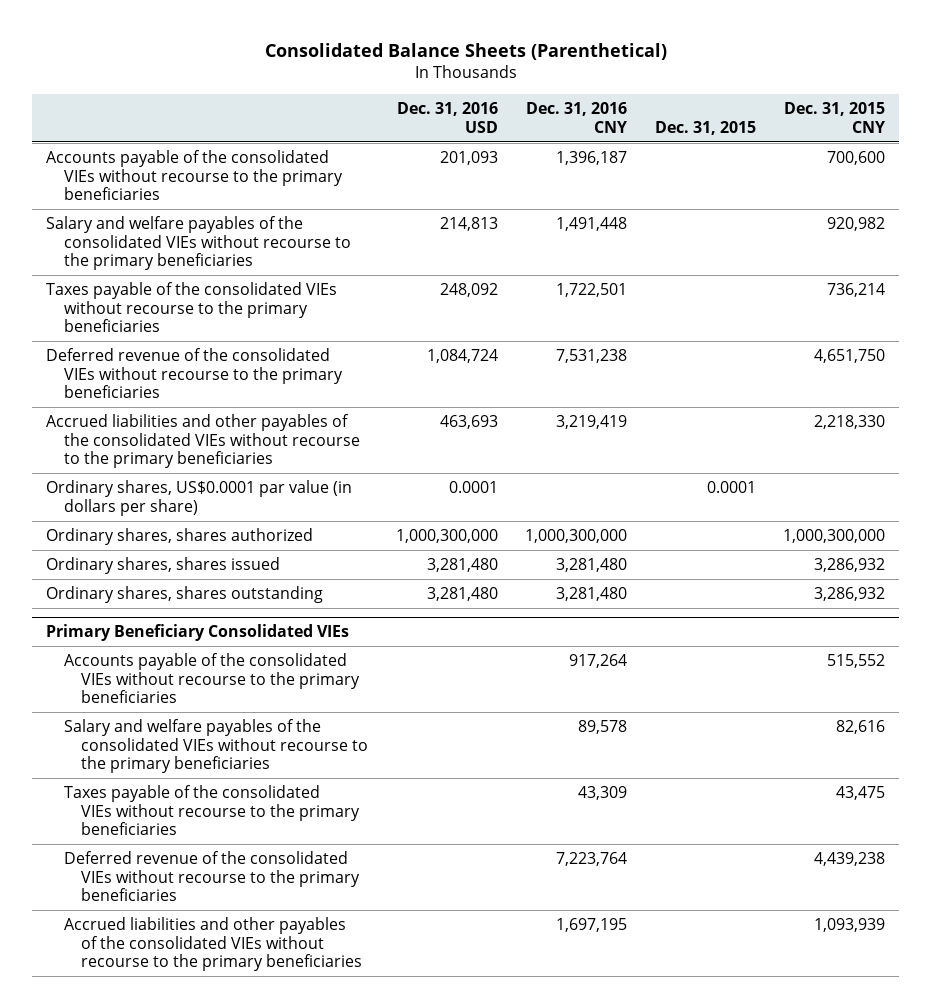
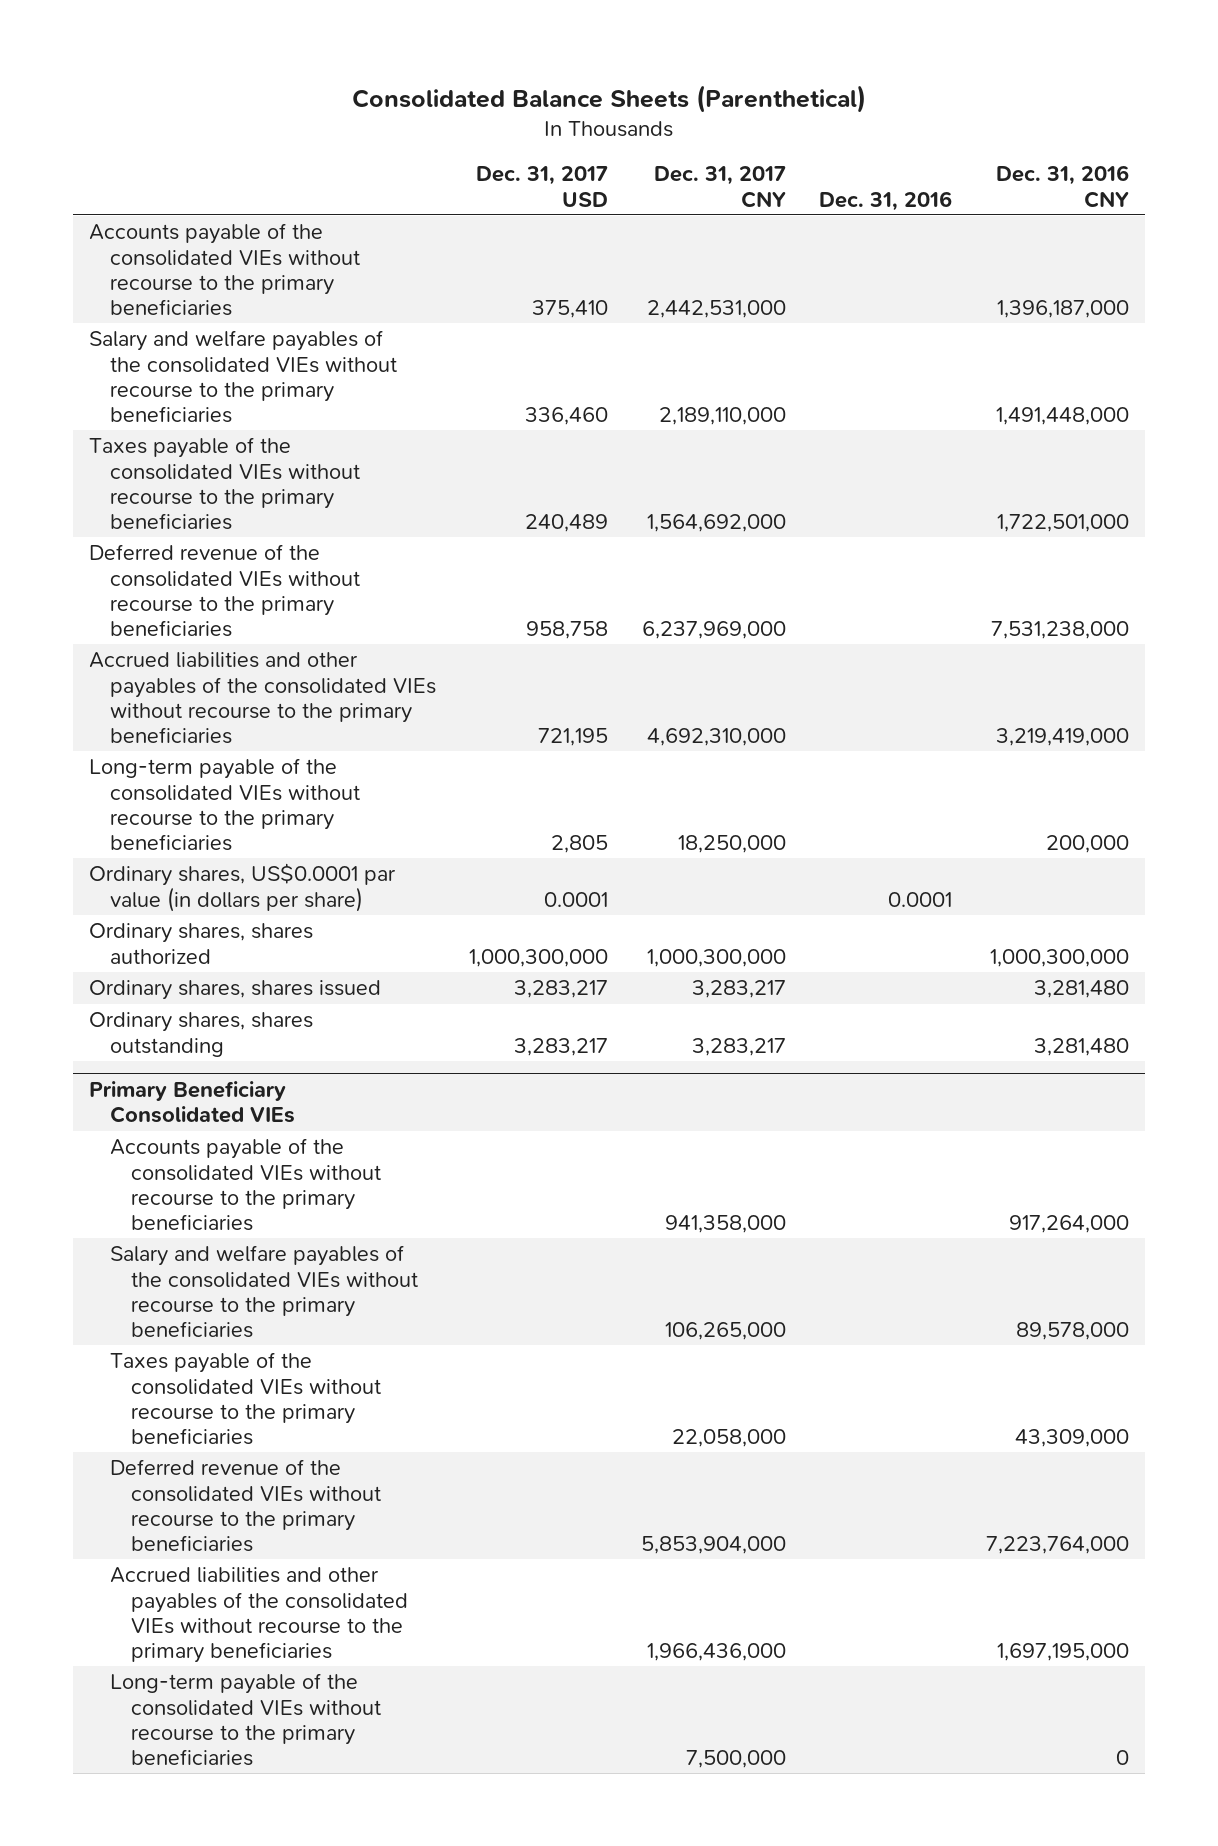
- | Dec. 31, 2016 USD | Dec. 31, 2016 CNY | Dec. 31, 2015 | Dec. 31, 2015 CNY
+ | Dec. 31, 2017 USD | Dec. 31, 2017 CNY | Dec. 31, 2016 | Dec. 31, 2016 CNY
- Accounts payable of the consolidated VIEs without recourse to the primary beneficiaries | 201,093 | 1,396,187 | | 700,600
- Salary and welfare payables of the consolidated VIEs without recourse to the primary beneficiaries | 214,813 | 1,491,448 | | 920,982
- Taxes payable of the consolidated VIEs without recourse to the primary beneficiaries | 248,092 | 1,722,501 | | 736,214
- Deferred revenue of the consolidated VIEs without recourse to the primary beneficiaries | 1,084,724 | 7,531,238 | | 4,651,750
- Accrued liabilities and other payables of the consolidated VIEs without recourse to the primary beneficiaries | 463,693 | 3,219,419 | | 2,218,330
+ Accounts payable of the consolidated VIEs without recourse to the primary beneficiaries | 375,410 | 2,442,531,000 | | 1,396,187,000
+ Salary and welfare payables of the consolidated VIEs without recourse to the primary beneficiaries | 336,460 | 2,189,110,000 | | 1,491,448,000
+ Taxes payable of the consolidated VIEs without recourse to the primary beneficiaries | 240,489 | 1,564,692,000 | | 1,722,501,000
+ Deferred revenue of the consolidated VIEs without recourse to the primary beneficiaries | 958,758 | 6,237,969,000 | | 7,531,238,000
+ Accrued liabilities and other payables of the consolidated VIEs without recourse to the primary beneficiaries | 721,195 | 4,692,310,000 | | 3,219,419,000
+ Long-term payable of the consolidated VIEs without recourse to the primary beneficiaries | 2,805 | 18,250,000 | | 200,000
@ Primary Beneficiary Consolidated VIEs
- Accounts payable of the consolidated VIEs without recourse to the primary beneficiaries | | 917,264 | | 515,552
- Salary and welfare payables of the consolidated VIEs without recourse to the primary beneficiaries | | 89,578 | | 82,616
- Taxes payable of the consolidated VIEs without recourse to the primary beneficiaries | | 43,309 | | 43,475
- Deferred revenue of the consolidated VIEs without recourse to the primary beneficiaries | | 7,223,764 | | 4,439,238
- Accrued liabilities and other payables of the consolidated VIEs without recourse to the primary beneficiaries | | 1,697,195 | | 1,093,939
+ Accounts payable of the consolidated VIEs without recourse to the primary beneficiaries | | 941,358,000 | | 917,264,000
+ Salary and welfare payables of the consolidated VIEs without recourse to the primary beneficiaries | | 106,265,000 | | 89,578,000
+ Taxes payable of the consolidated VIEs without recourse to the primary beneficiaries | | 22,058,000 | | 43,309,000
+ Deferred revenue of the consolidated VIEs without recourse to the primary beneficiaries | | 5,853,904,000 | | 7,223,764,000
+ Accrued liabilities and other payables of the consolidated VIEs without recourse to the primary beneficiaries | | 1,966,436,000 | | 1,697,195,000
+ Long-term payable of the consolidated VIEs without recourse to the primary beneficiaries | | 7,500,000 | | 0

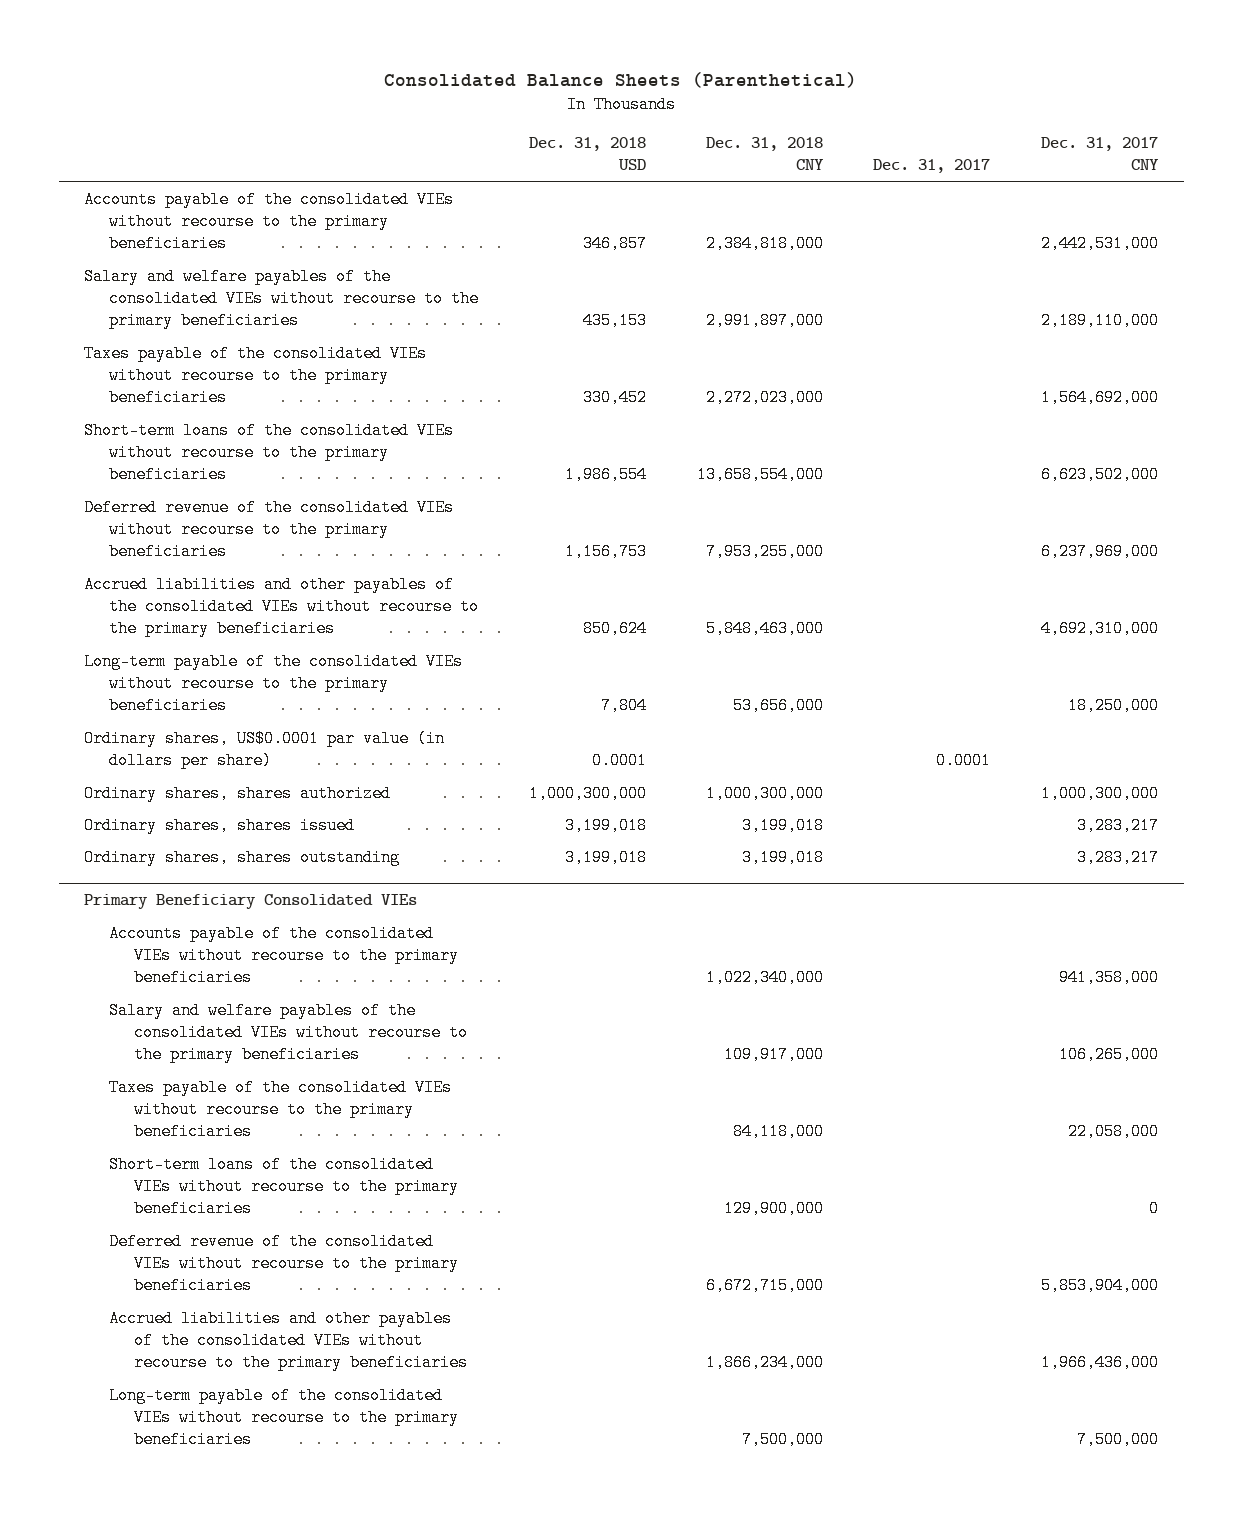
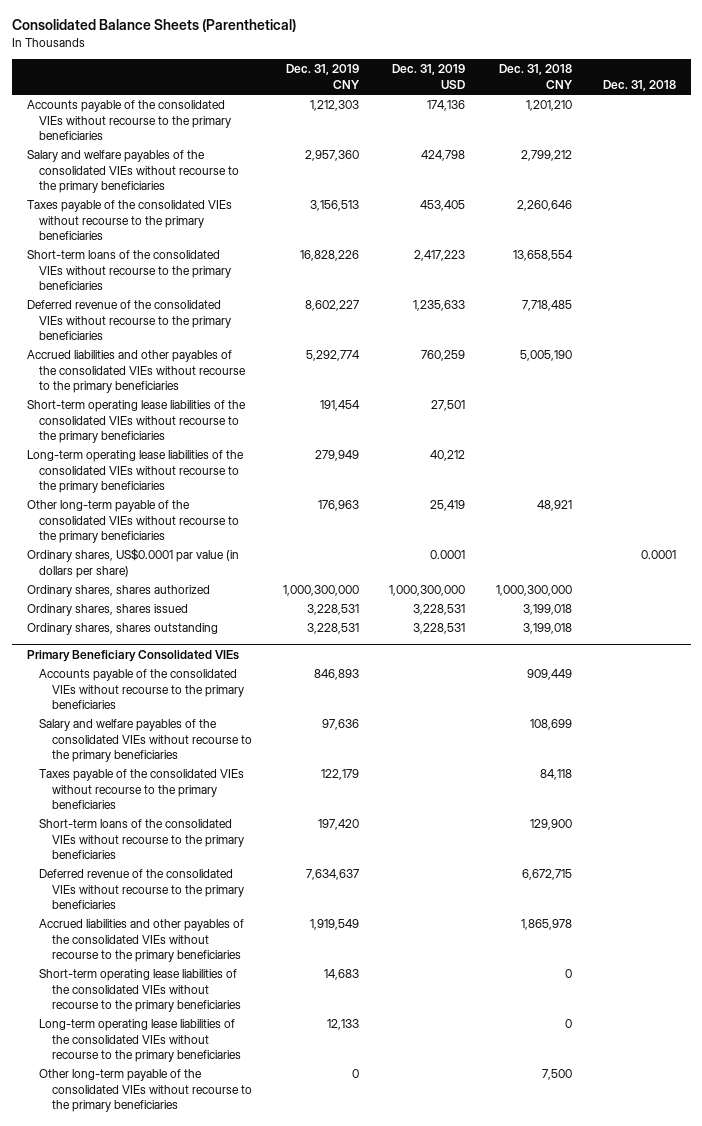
- | Dec. 31, 2018 USD | Dec. 31, 2018 CNY | Dec. 31, 2017 | Dec. 31, 2017 CNY
+ | Dec. 31, 2019 CNY | Dec. 31, 2019 USD | Dec. 31, 2018 CNY | Dec. 31, 2018
- Accounts payable of the consolidated VIEs without recourse to the primary beneficiaries | 346,857 | 2,384,818,000 | | 2,442,531,000
- Salary and welfare payables of the consolidated VIEs without recourse to the primary beneficiaries | 435,153 | 2,991,897,000 | | 2,189,110,000
- Taxes payable of the consolidated VIEs without recourse to the primary beneficiaries | 330,452 | 2,272,023,000 | | 1,564,692,000
- Short-term loans of the consolidated VIEs without recourse to the primary beneficiaries | 1,986,554 | 13,658,554,000 | | 6,623,502,000
- Deferred revenue of the consolidated VIEs without recourse to the primary beneficiaries | 1,156,753 | 7,953,255,000 | | 6,237,969,000
- Accrued liabilities and other payables of the consolidated VIEs without recourse to the primary beneficiaries | 850,624 | 5,848,463,000 | | 4,692,310,000
- Long-term payable of the consolidated VIEs without recourse to the primary beneficiaries | 7,804 | 53,656,000 | | 18,250,000
+ Accounts payable of the consolidated VIEs without recourse to the primary beneficiaries | 1,212,303 | 174,136 | 1,201,210 |
+ Salary and welfare payables of the consolidated VIEs without recourse to the primary beneficiaries | 2,957,360 | 424,798 | 2,799,212 |
+ Taxes payable of the consolidated VIEs without recourse to the primary beneficiaries | 3,156,513 | 453,405 | 2,260,646 |
+ Short-term loans of the consolidated VIEs without recourse to the primary beneficiaries | 16,828,226 | 2,417,223 | 13,658,554 |
+ Deferred revenue of the consolidated VIEs without recourse to the primary beneficiaries | 8,602,227 | 1,235,633 | 7,718,485 |
+ Accrued liabilities and other payables of the consolidated VIEs without recourse to the primary beneficiaries | 5,292,774 | 760,259 | 5,005,190 |
+ Short-term operating lease liabilities of the consolidated VIEs without recourse to the primary beneficiaries | 191,454 | 27,501 | |
+ Long-term operating lease liabilities of the consolidated VIEs without recourse to the primary beneficiaries | 279,949 | 40,212 | |
+ Other long-term payable of the consolidated VIEs without recourse to the primary beneficiaries | 176,963 | 25,419 | 48,921 |
@ Primary Beneficiary Consolidated VIEs
- Accounts payable of the consolidated VIEs without recourse to the primary beneficiaries | | 1,022,340,000 | | 941,358,000
- Salary and welfare payables of the consolidated VIEs without recourse to the primary beneficiaries | | 109,917,000 | | 106,265,000
- Taxes payable of the consolidated VIEs without recourse to the primary beneficiaries | | 84,118,000 | | 22,058,000
- Short-term loans of the consolidated VIEs without recourse to the primary beneficiaries | | 129,900,000 | | 0
- Deferred revenue of the consolidated VIEs without recourse to the primary beneficiaries | | 6,672,715,000 | | 5,853,904,000
- Accrued liabilities and other payables of the consolidated VIEs without recourse to the primary beneficiaries | | 1,866,234,000 | | 1,966,436,000
- Long-term payable of the consolidated VIEs without recourse to the primary beneficiaries | | 7,500,000 | | 7,500,000
+ Accounts payable of the consolidated VIEs without recourse to the primary beneficiaries | 846,893 | | 909,449 |
+ Salary and welfare payables of the consolidated VIEs without recourse to the primary beneficiaries | 97,636 | | 108,699 |
+ Taxes payable of the consolidated VIEs without recourse to the primary beneficiaries | 122,179 | | 84,118 |
+ Short-term loans of the consolidated VIEs without recourse to the primary beneficiaries | 197,420 | | 129,900 |
+ Deferred revenue of the consolidated VIEs without recourse to the primary beneficiaries | 7,634,637 | | 6,672,715 |
+ Accrued liabilities and other payables of the consolidated VIEs without recourse to the primary beneficiaries | 1,919,549 | | 1,865,978 |
+ Short-term operating lease liabilities of the consolidated VIEs without recourse to the primary beneficiaries | 14,683 | | 0 |
+ Long-term operating lease liabilities of the consolidated VIEs without recourse to the primary beneficiaries | 12,133 | | 0 |
+ Other long-term payable of the consolidated VIEs without recourse to the primary beneficiaries | 0 | | 7,500 |

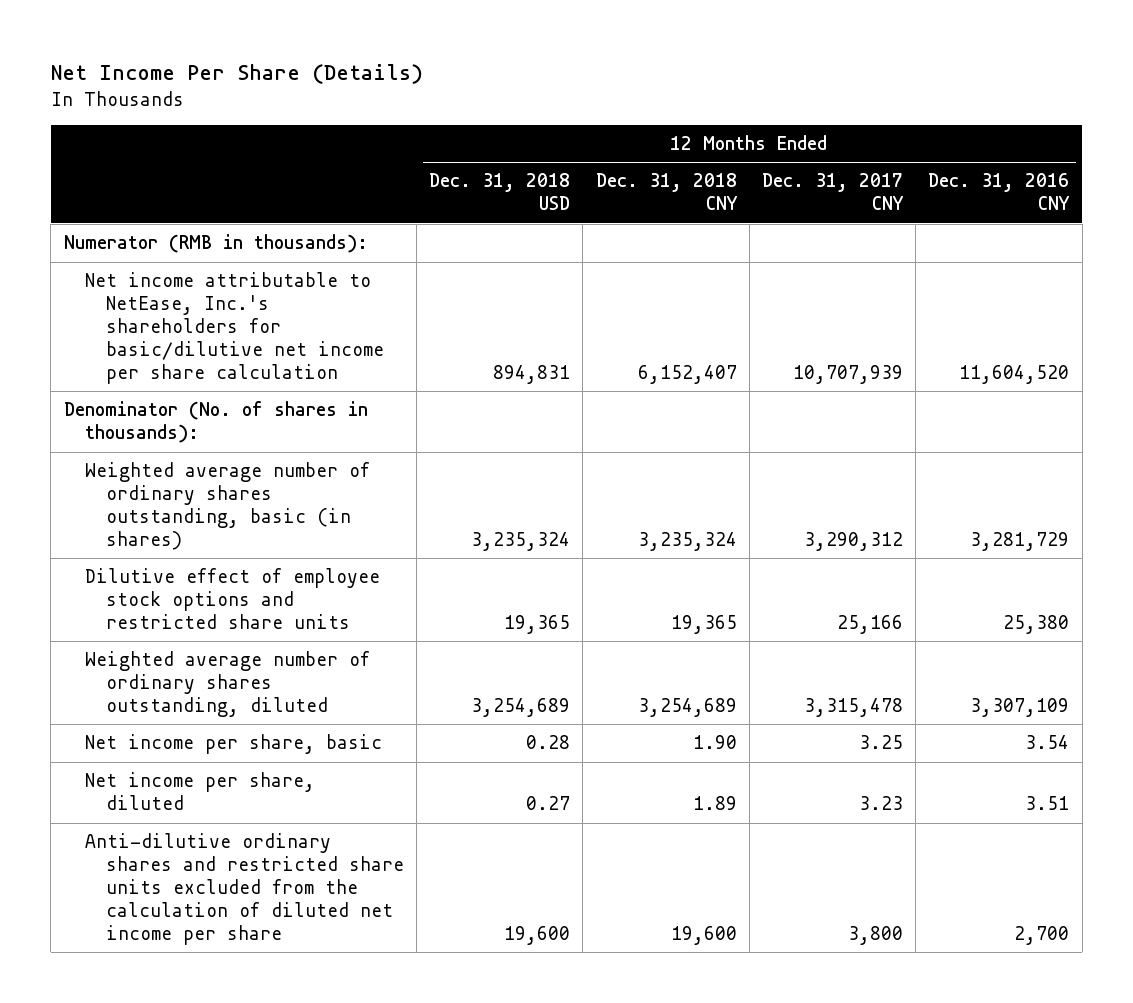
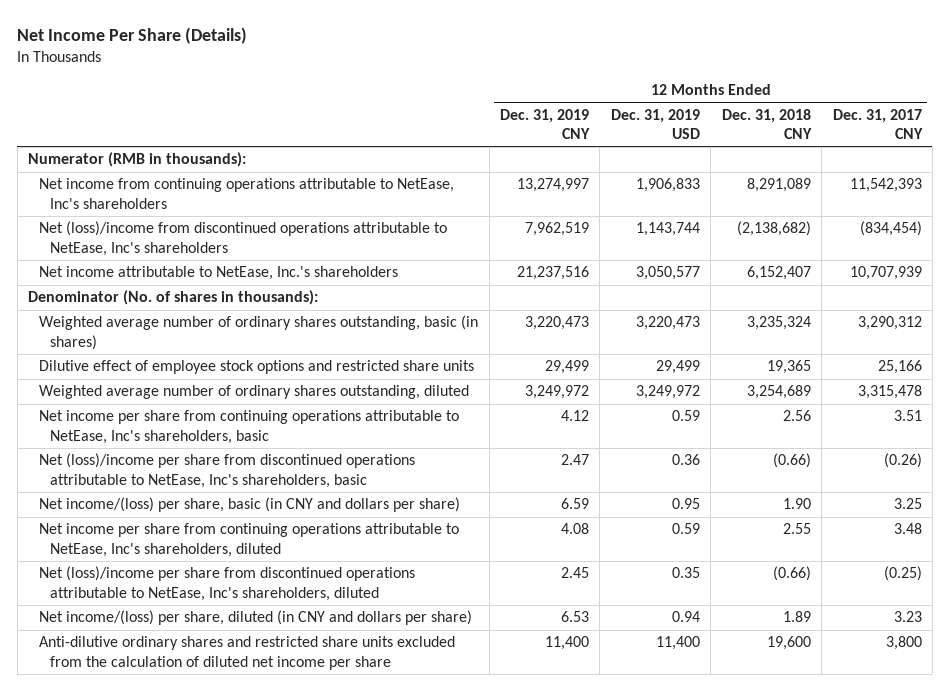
- | 12 Months Ended Dec. 31, 2018 USD | 12 Months Ended Dec. 31, 2018 CNY | 12 Months Ended Dec. 31, 2017 CNY | 12 Months Ended Dec. 31, 2016 CNY
+ | 12 Months Ended Dec. 31, 2019 CNY | 12 Months Ended Dec. 31, 2019 USD | 12 Months Ended Dec. 31, 2018 CNY | 12 Months Ended Dec. 31, 2017 CNY
- Net income attributable to NetEase, Inc.'s shareholders for basic/dilutive net income per share calculation | 894,831 | 6,152,407 | 10,707,939 | 11,604,520
+ Net income from continuing operations attributable to NetEase, Inc's shareholders | 13,274,997 | 1,906,833 | 8,291,089 | 11,542,393
+ Net (loss)/income from discontinued operations attributable to NetEase, Inc's shareholders | 7,962,519 | 1,143,744 | (2,138,682) | (834,454)
+ Net income attributable to NetEase, Inc.'s shareholders | 21,237,516 | 3,050,577 | 6,152,407 | 10,707,939
- Net income per share, basic | 0.28 | 1.90 | 3.25 | 3.54
- Net income per share, diluted | 0.27 | 1.89 | 3.23 | 3.51
+ Net income per share from continuing operations attributable to NetEase, Inc's shareholders, basic | 4.12 | 0.59 | 2.56 | 3.51
+ Net (loss)/income per share from discontinued operations attributable to NetEase, Inc's shareholders, basic | 2.47 | 0.36 | (0.66) | (0.26)
+ Net income/(loss) per share, basic (in CNY and dollars per share) | 6.59 | 0.95 | 1.90 | 3.25
+ Net income per share from continuing operations attributable to NetEase, Inc's shareholders, diluted | 4.08 | 0.59 | 2.55 | 3.48
+ Net (loss)/income per share from discontinued operations attributable to NetEase, Inc's shareholders, diluted | 2.45 | 0.35 | (0.66) | (0.25)
+ Net income/(loss) per share, diluted (in CNY and dollars per share) | 6.53 | 0.94 | 1.89 | 3.23

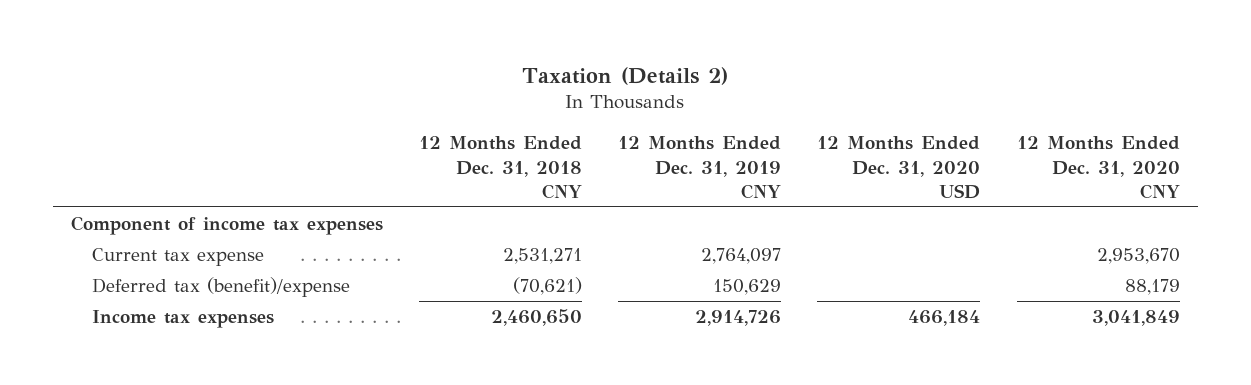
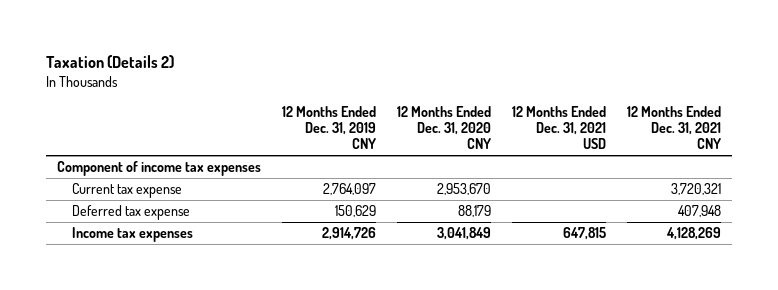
- | 12 Months Ended Dec. 31, 2018 CNY | 12 Months Ended Dec. 31, 2019 CNY | 12 Months Ended Dec. 31, 2020 USD | 12 Months Ended Dec. 31, 2020 CNY
+ | 12 Months Ended Dec. 31, 2019 CNY | 12 Months Ended Dec. 31, 2020 CNY | 12 Months Ended Dec. 31, 2021 USD | 12 Months Ended Dec. 31, 2021 CNY
- Deferred tax (benefit)/expense | (70,621) | 150,629 | | 88,179
+ Deferred tax expense | 150,629 | 88,179 | | 407,948

